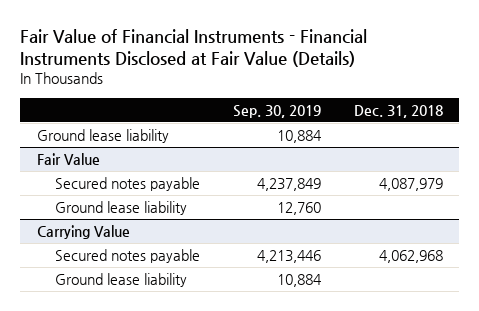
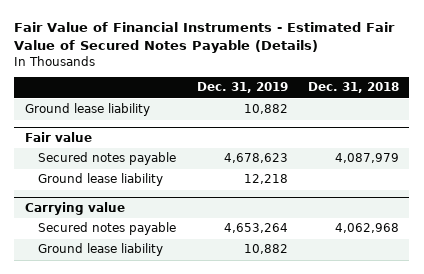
- Fair Value of Financial Instruments - Financial Instruments Disclosed at Fair Value (Details)
+ Fair Value of Financial Instruments - Estimated Fair Value of Secured Notes Payable (Details)
- | Sep. 30, 2019 | Dec. 31, 2018
+ | Dec. 31, 2019 | Dec. 31, 2018
- Fair Value
+ Fair value
- Carrying Value
+ Carrying value

